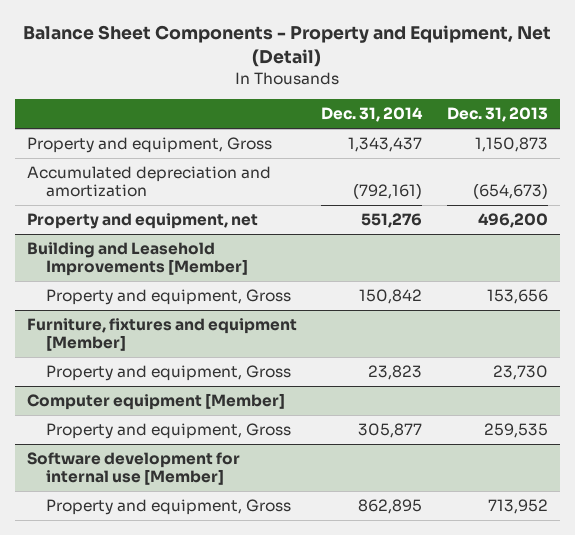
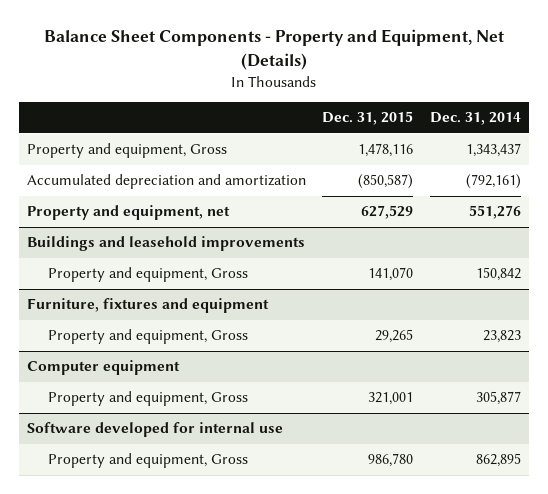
- Balance Sheet Components - Property and Equipment, Net (Detail)
+ Balance Sheet Components - Property and Equipment, Net (Details)
- | Dec. 31, 2014 | Dec. 31, 2013
+ | Dec. 31, 2015 | Dec. 31, 2014
- Building and Leasehold Improvements [Member]
+ Buildings and leasehold improvements
- Furniture, fixtures and equipment [Member]
+ Furniture, fixtures and equipment
- Computer equipment [Member]
+ Computer equipment
- Software development for internal use [Member]
+ Software developed for internal use

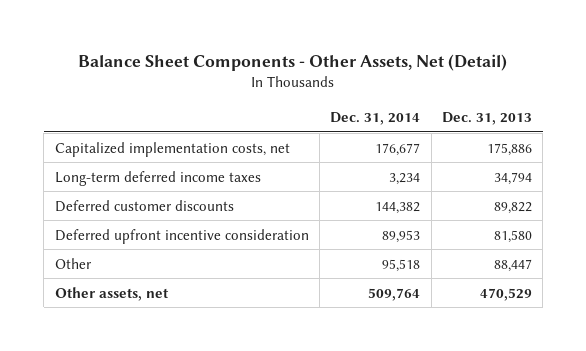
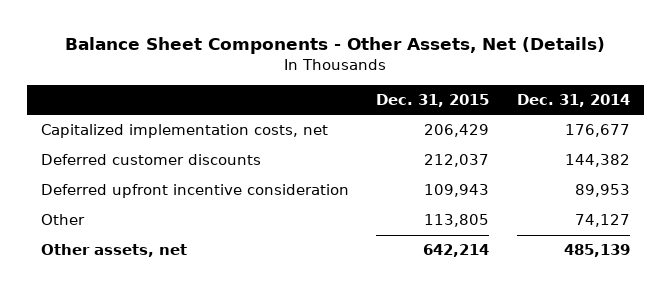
- Balance Sheet Components - Other Assets, Net (Detail)
+ Balance Sheet Components - Other Assets, Net (Details)
- | Dec. 31, 2014 | Dec. 31, 2013
+ | Dec. 31, 2015 | Dec. 31, 2014
- Long-term deferred income taxes | 3,234 | 34,794
- Other | 95,518 | 88,447
- Other assets, net | 509,764 | 470,529
+ Other | 113,805 | 74,127
+ Other assets, net | 642,214 | 485,139

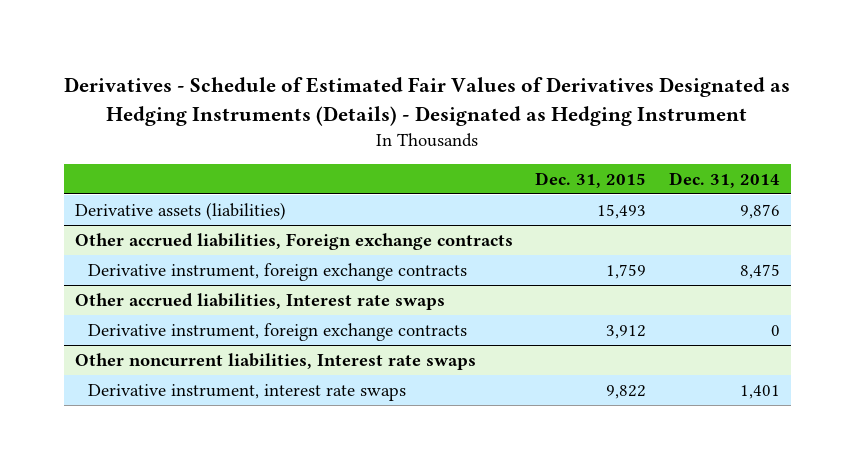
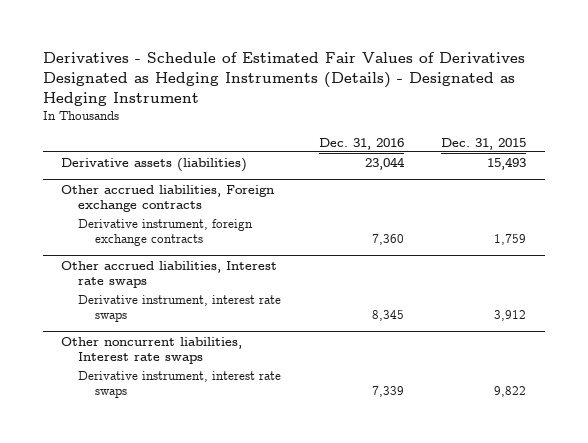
- | Dec. 31, 2015 | Dec. 31, 2014
+ | Dec. 31, 2016 | Dec. 31, 2015
@ Other accrued liabilities, Interest rate swaps
- Derivative instrument, foreign exchange contracts | 3,912 | 0
+ Derivative instrument, interest rate swaps | 8,345 | 3,912

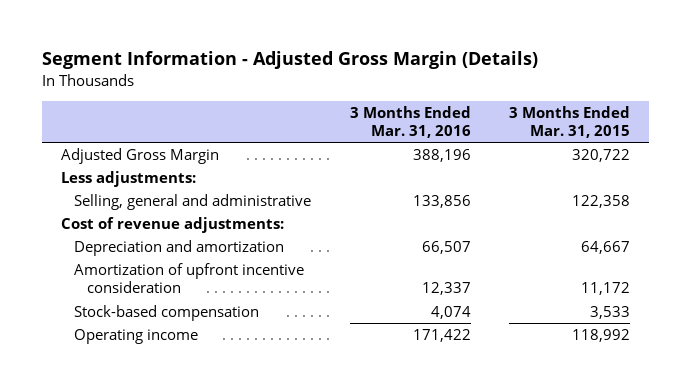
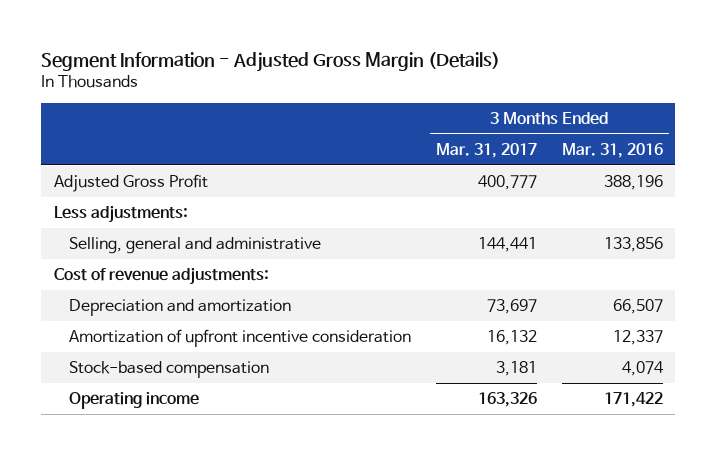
- | 3 Months Ended Mar. 31, 2016 | 3 Months Ended Mar. 31, 2015
+ | 3 Months Ended Mar. 31, 2017 | 3 Months Ended Mar. 31, 2016
- Adjusted Gross Margin | 388,196 | 320,722
+ Adjusted Gross Profit | 400,777 | 388,196

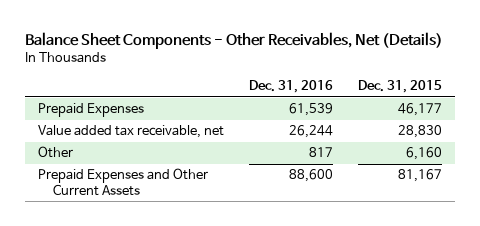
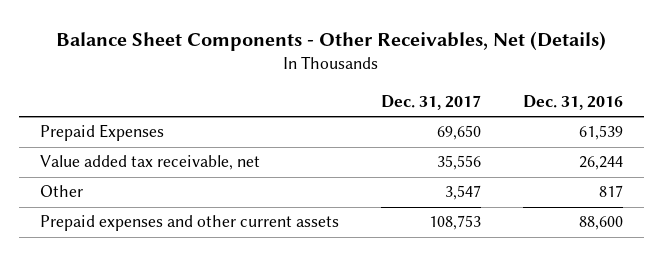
- | Dec. 31, 2016 | Dec. 31, 2015
+ | Dec. 31, 2017 | Dec. 31, 2016
- Prepaid Expenses and Other Current Assets | 88,600 | 81,167
+ Prepaid expenses and other current assets | 108,753 | 88,600

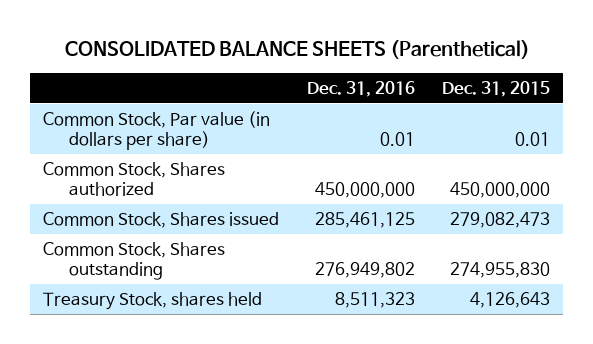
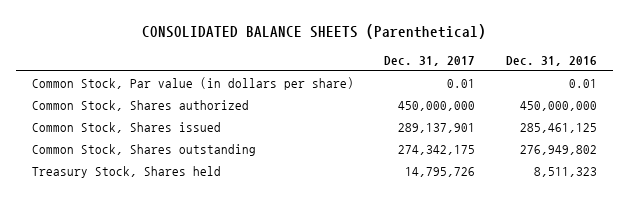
- | Dec. 31, 2016 | Dec. 31, 2015
+ | Dec. 31, 2017 | Dec. 31, 2016
- Treasury Stock, shares held | 8,511,323 | 4,126,643
+ Treasury Stock, Shares held | 14,795,726 | 8,511,323

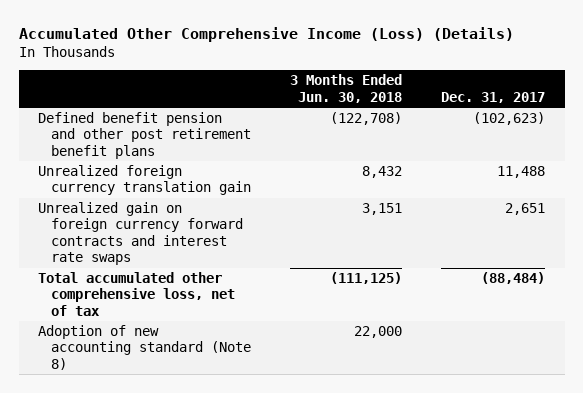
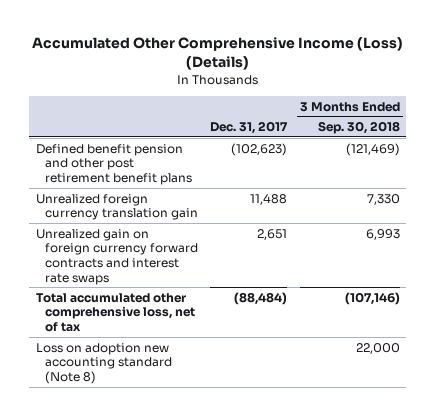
- | 3 Months Ended Jun. 30, 2018 | Dec. 31, 2017
+ | Dec. 31, 2017 | 3 Months Ended Sep. 30, 2018
- Adoption of new accounting standard (Note 8) | 22,000 |
+ Loss on adoption new accounting standard (Note 8) | | 22,000

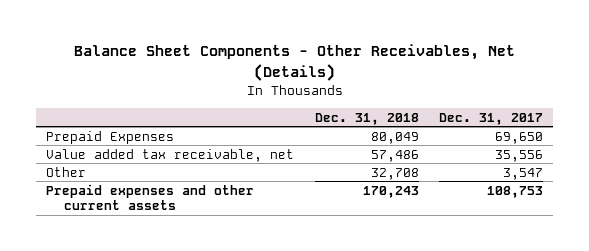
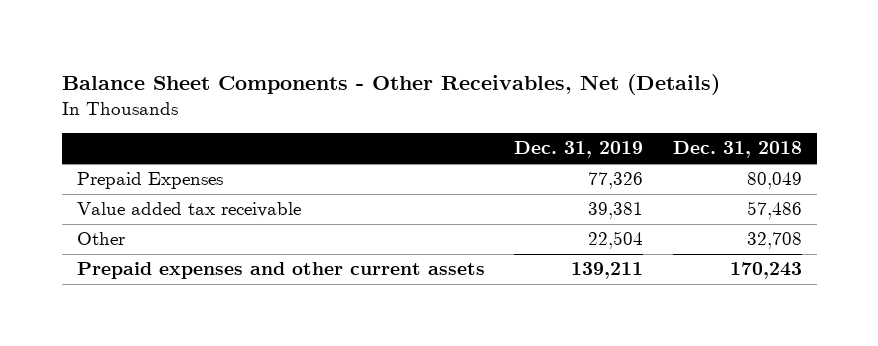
- | Dec. 31, 2018 | Dec. 31, 2017
+ | Dec. 31, 2019 | Dec. 31, 2018
- Value added tax receivable, net | 57,486 | 35,556
+ Value added tax receivable | 39,381 | 57,486

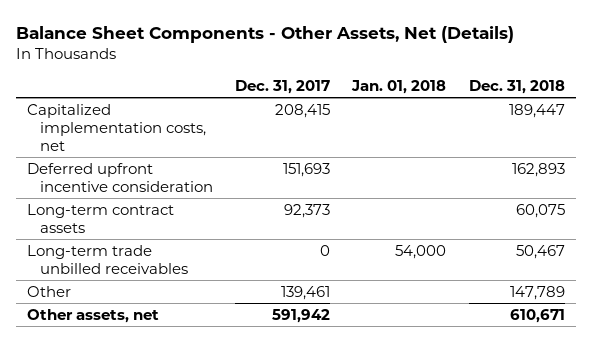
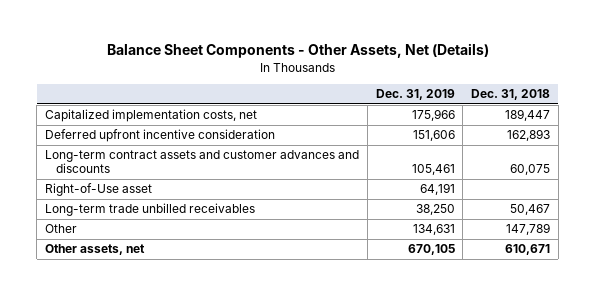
- | Dec. 31, 2017 | Jan. 01, 2018 | Dec. 31, 2018
+ | Dec. 31, 2019 | Dec. 31, 2018
- Long-term contract assets | 92,373 | | 60,075
+ Long-term contract assets and customer advances and discounts | 105,461 | 60,075
+ Right-of-Use asset | 64,191 |

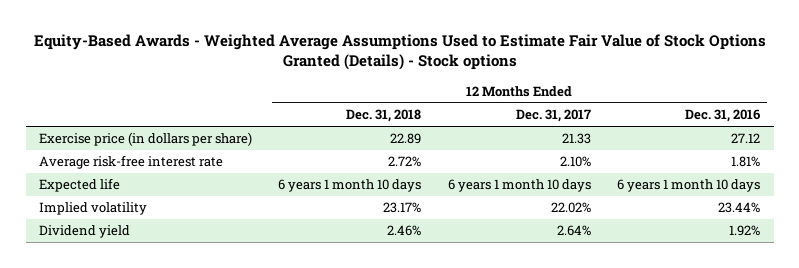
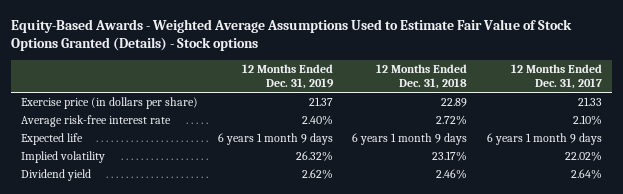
- | 12 Months Ended Dec. 31, 2018 | 12 Months Ended Dec. 31, 2017 | 12 Months Ended Dec. 31, 2016
+ | 12 Months Ended Dec. 31, 2019 | 12 Months Ended Dec. 31, 2018 | 12 Months Ended Dec. 31, 2017
- Expected life | 6 years 1 month 10 days | 6 years 1 month 10 days | 6 years 1 month 10 days
+ Expected life | 6 years 1 month 9 days | 6 years 1 month 9 days | 6 years 1 month 9 days

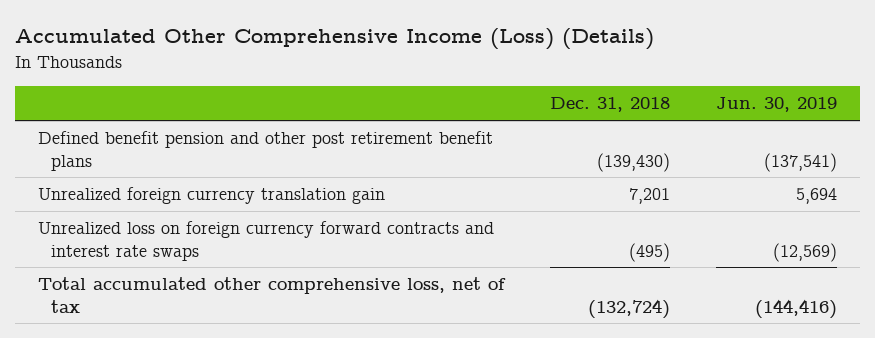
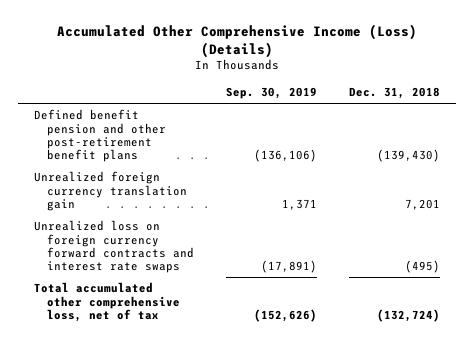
- | Dec. 31, 2018 | Jun. 30, 2019
+ | Sep. 30, 2019 | Dec. 31, 2018
- Defined benefit pension and other post retirement benefit plans | (139,430) | (137,541)
+ Defined benefit pension and other post-retirement benefit plans | (136,106) | (139,430)

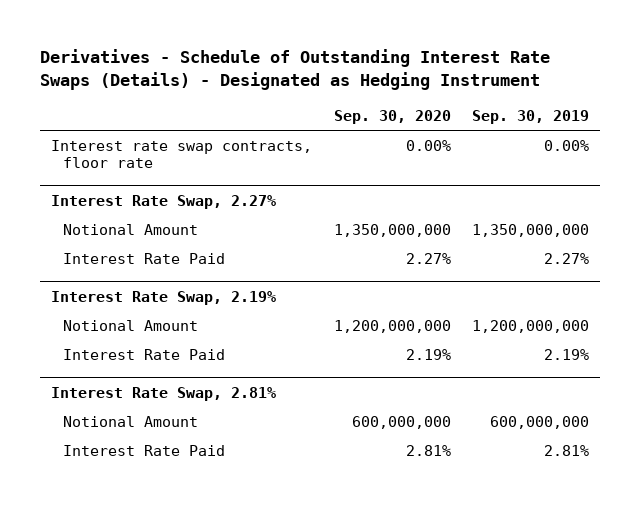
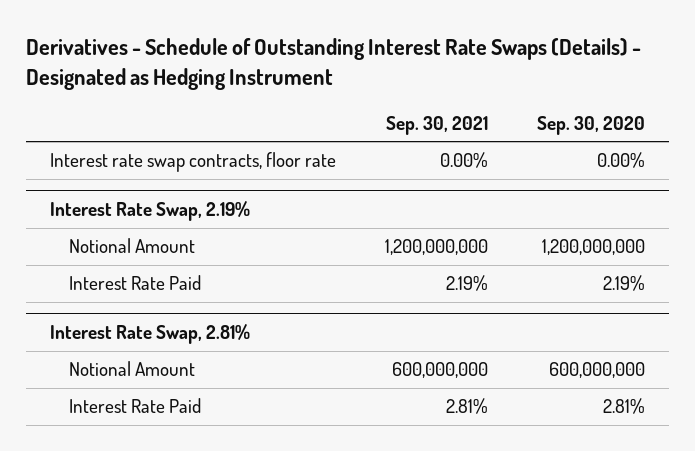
- | Sep. 30, 2020 | Sep. 30, 2019
+ | Sep. 30, 2021 | Sep. 30, 2020
- Interest Rate Swap, 2.27%
- Notional Amount | 1,350,000,000 | 1,350,000,000
- Interest Rate Paid | 2.27% | 2.27%

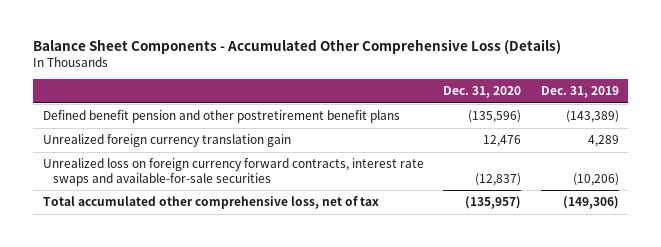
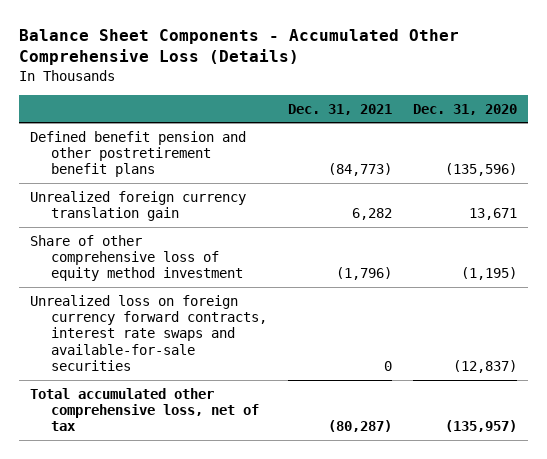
- | Dec. 31, 2020 | Dec. 31, 2019
+ | Dec. 31, 2021 | Dec. 31, 2020
- Unrealized foreign currency translation gain | 12,476 | 4,289
+ Unrealized foreign currency translation gain | 6,282 | 13,671
+ Share of other comprehensive loss of equity method investment | (1,796) | (1,195)

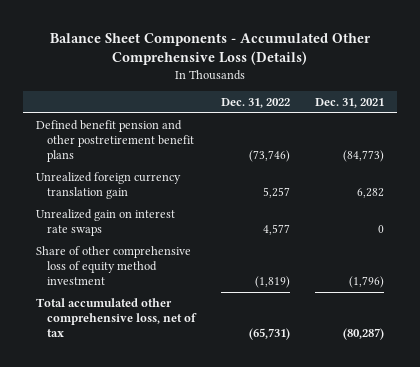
- | Dec. 31, 2021 | Dec. 31, 2020
+ | Dec. 31, 2022 | Dec. 31, 2021
+ Unrealized gain on interest rate swaps | 4,577 | 0
- Unrealized loss on foreign currency forward contracts, interest rate swaps and available-for-sale securities | 0 | (12,837)

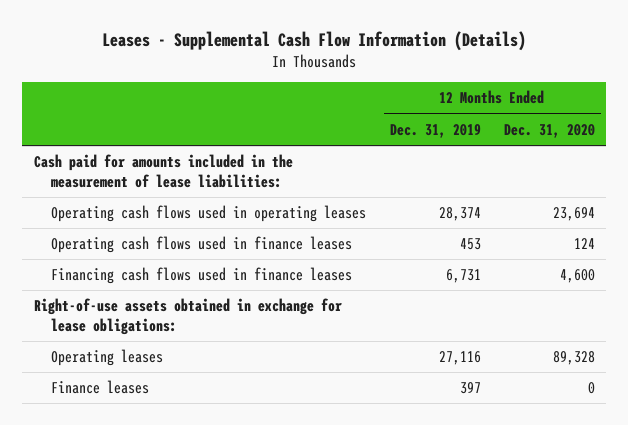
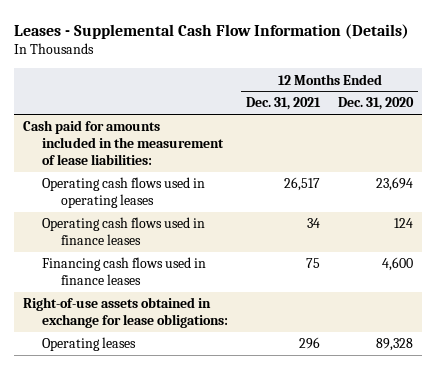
- | 12 Months Ended Dec. 31, 2019 | 12 Months Ended Dec. 31, 2020
+ | 12 Months Ended Dec. 31, 2021 | 12 Months Ended Dec. 31, 2020
- Finance leases | 397 | 0

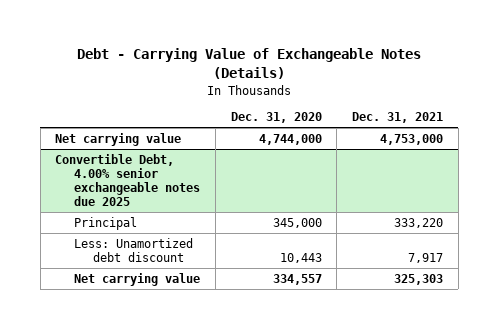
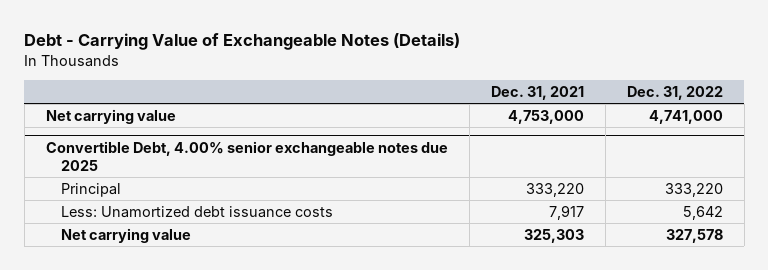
- | Dec. 31, 2020 | Dec. 31, 2021
+ | Dec. 31, 2021 | Dec. 31, 2022
@ Convertible Debt, 4.00% senior exchangeable notes due 2025
- Less: Unamortized debt discount | 10,443 | 7,917
+ Less: Unamortized debt issuance costs | 7,917 | 5,642

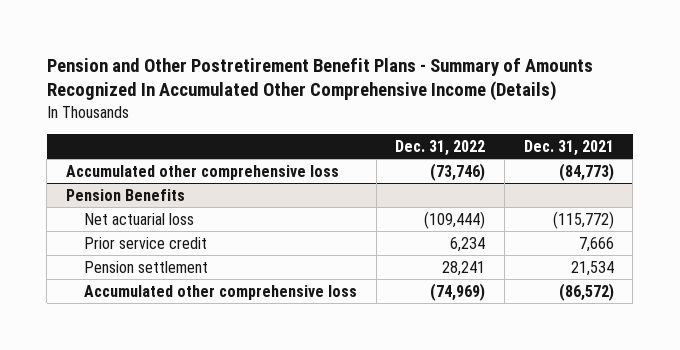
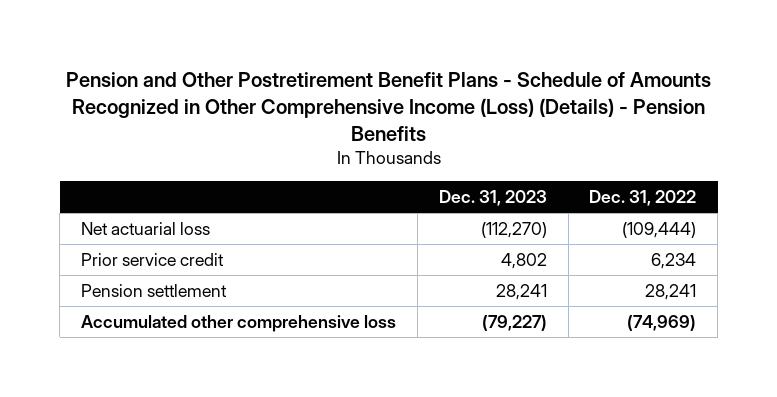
- Pension and Other Postretirement Benefit Plans - Summary of Amounts Recognized In Accumulated Other Comprehensive Income (Details)
+ Pension and Other Postretirement Benefit Plans - Schedule of Amounts Recognized in Other Comprehensive Income (Loss) (Details) - Pension Benefits
- | Dec. 31, 2022 | Dec. 31, 2021
+ | Dec. 31, 2023 | Dec. 31, 2022
- Accumulated other comprehensive loss | (73,746) | (84,773)
- Pension Benefits

